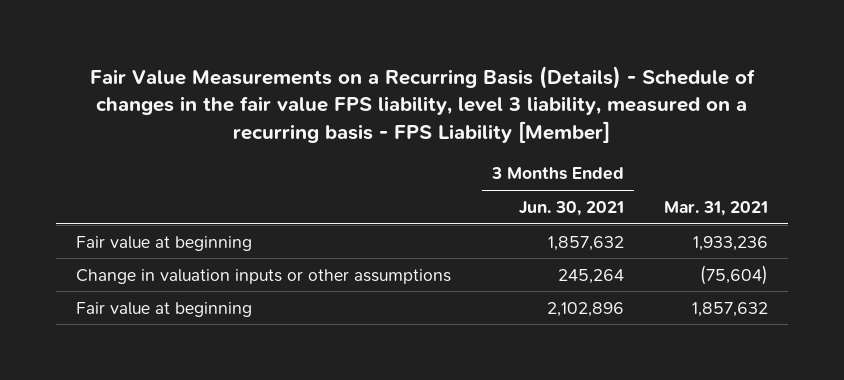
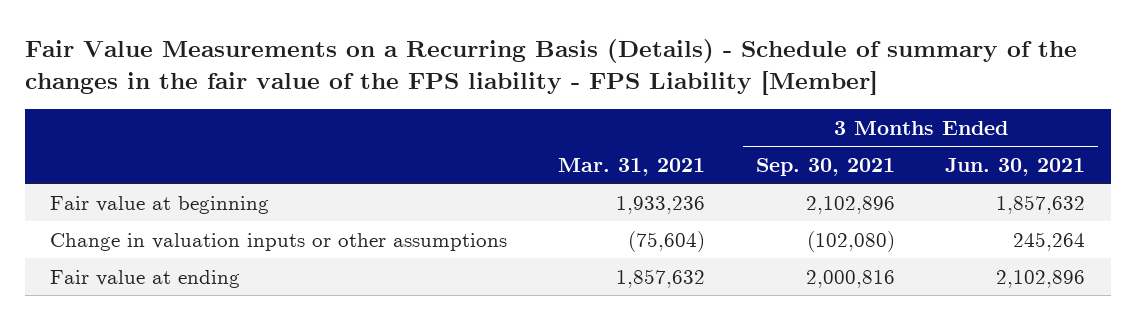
- Fair Value Measurements on a Recurring Basis (Details) - Schedule of changes in the fair value FPS liability, level 3 liability, measured on a recurring basis - FPS Liability [Member]
+ Fair Value Measurements on a Recurring Basis (Details) - Schedule of summary of the changes in the fair value of the FPS liability - FPS Liability [Member]
- | 3 Months Ended Jun. 30, 2021 | Mar. 31, 2021
+ | Mar. 31, 2021 | 3 Months Ended Sep. 30, 2021 | 3 Months Ended Jun. 30, 2021
- Fair value at beginning | 2,102,896 | 1,857,632
+ Fair value at ending | 1,857,632 | 2,000,816 | 2,102,896

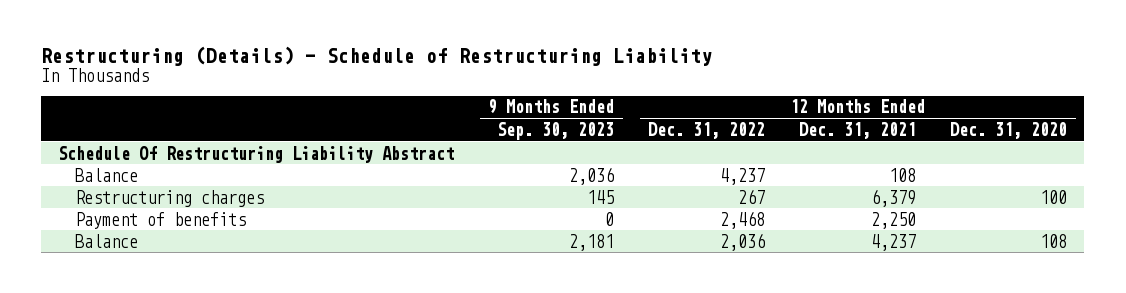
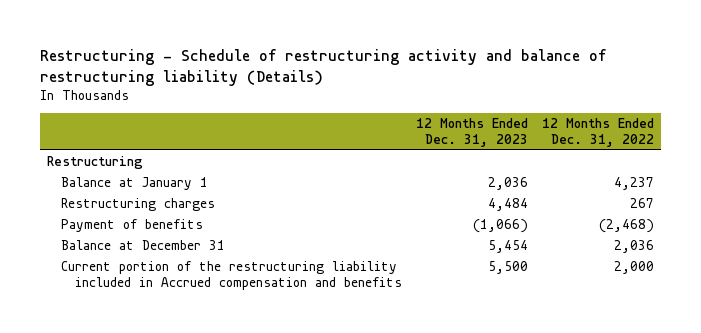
- Restructuring (Details) - Schedule of Restructuring Liability
+ Restructuring - Schedule of restructuring activity and balance of restructuring liability (Details)
- | 9 Months Ended Sep. 30, 2023 | 12 Months Ended Dec. 31, 2022 | 12 Months Ended Dec. 31, 2021 | 12 Months Ended Dec. 31, 2020
+ | 12 Months Ended Dec. 31, 2023 | 12 Months Ended Dec. 31, 2022
- Schedule Of Restructuring Liability Abstract
- Balance | 2,036 | 4,237 | 108 |
+ Restructuring
+ Balance at January 1 | 2,036 | 4,237
- Payment of benefits | 0 | 2,468 | 2,250 |
- Balance | 2,181 | 2,036 | 4,237 | 108
+ Payment of benefits | (1,066) | (2,468)
+ Balance at December 31 | 5,454 | 2,036
+ Current portion of the restructuring liability included in Accrued compensation and benefits | 5,500 | 2,000

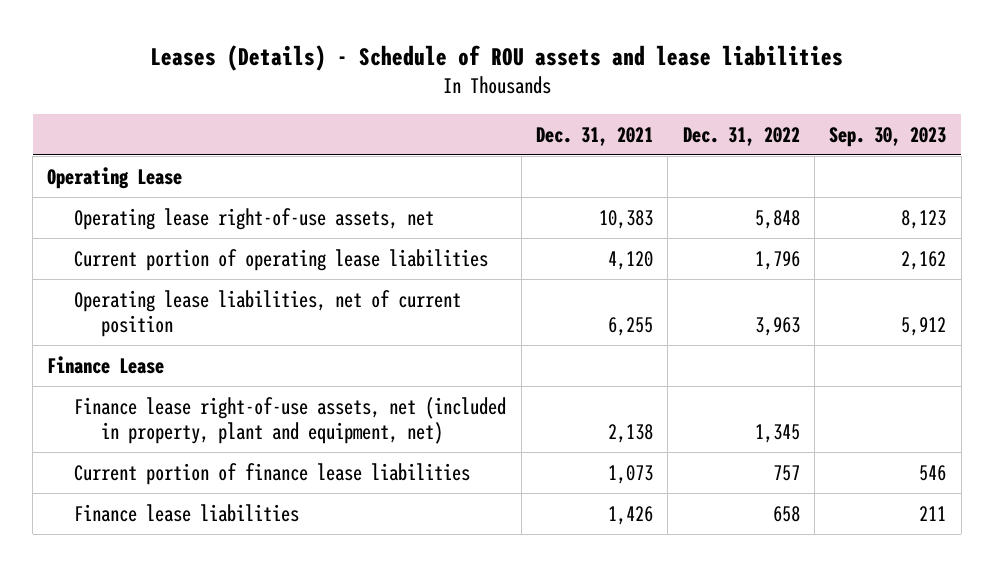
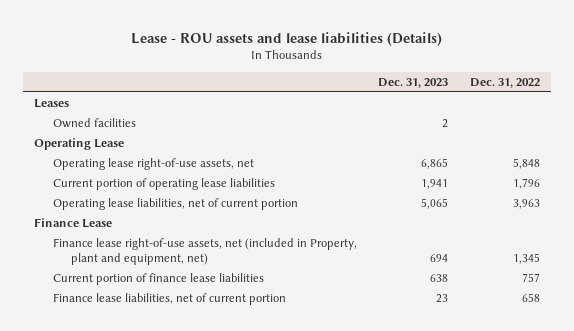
- Leases (Details) - Schedule of ROU assets and lease liabilities
+ Lease - ROU assets and lease liabilities (Details)
- | Dec. 31, 2021 | Dec. 31, 2022 | Sep. 30, 2023
+ | Dec. 31, 2023 | Dec. 31, 2022
+ Leases
+ Owned facilities | 2 |
- Operating lease liabilities, net of current position | 6,255 | 3,963 | 5,912
+ Operating lease liabilities, net of current portion | 5,065 | 3,963
- Finance lease right-of-use assets, net (included in property, plant and equipment, net) | 2,138 | 1,345 |
+ Finance lease right-of-use assets, net (included in Property, plant and equipment, net) | 694 | 1,345
- Finance lease liabilities | 1,426 | 658 | 211
+ Finance lease liabilities, net of current portion | 23 | 658

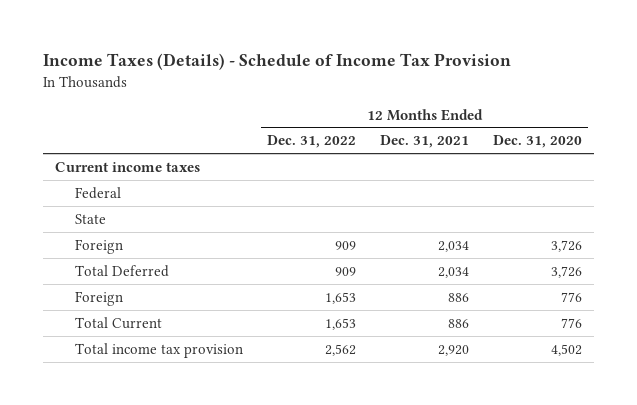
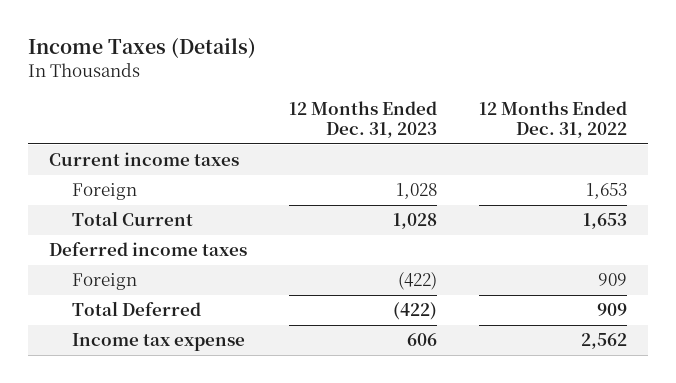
- Income Taxes (Details) - Schedule of Income Tax Provision
+ Income Taxes (Details)
- | 12 Months Ended Dec. 31, 2022 | 12 Months Ended Dec. 31, 2021 | 12 Months Ended Dec. 31, 2020
+ | 12 Months Ended Dec. 31, 2023 | 12 Months Ended Dec. 31, 2022
- Federal
- State
- Total income tax provision | 2,562 | 2,920 | 4,502
+ Deferred income taxes
moved down: Foreign | (422) | 909
moved down: Total Deferred | (422) | 909
+ Income tax expense | 606 | 2,562

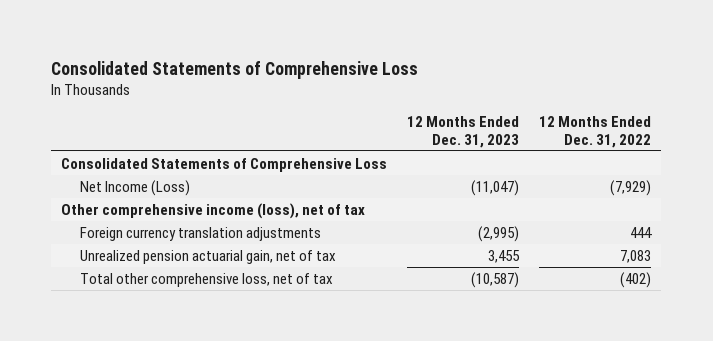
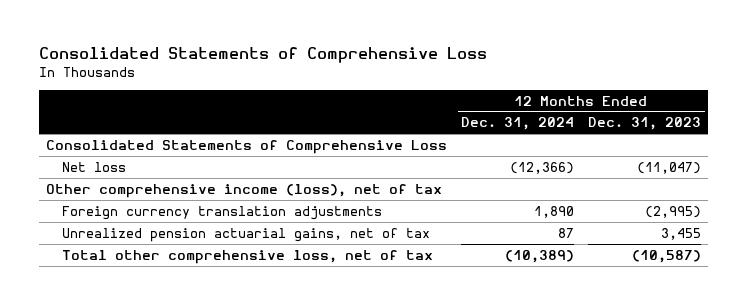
- | 12 Months Ended Dec. 31, 2023 | 12 Months Ended Dec. 31, 2022
+ | 12 Months Ended Dec. 31, 2024 | 12 Months Ended Dec. 31, 2023
- Net Income (Loss) | (11,047) | (7,929)
+ Net loss | (12,366) | (11,047)
- Unrealized pension actuarial gain, net of tax | 3,455 | 7,083
+ Unrealized pension actuarial gains, net of tax | 87 | 3,455

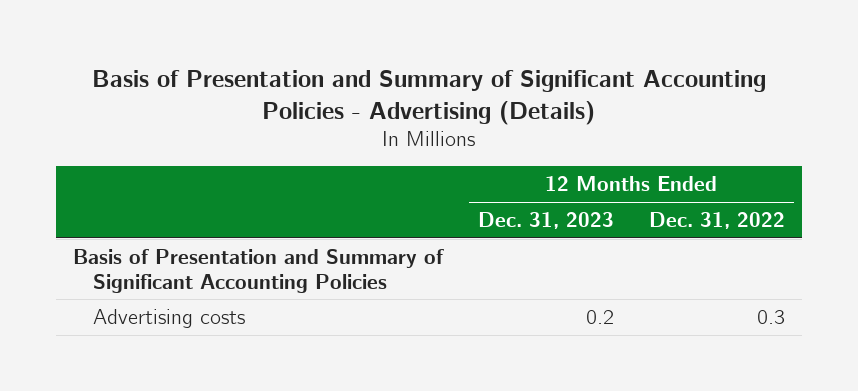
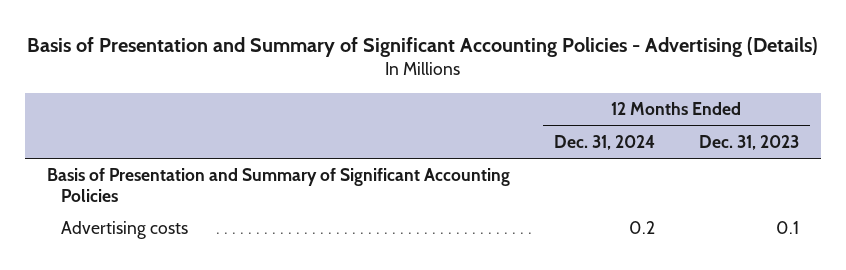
- | 12 Months Ended Dec. 31, 2023 | 12 Months Ended Dec. 31, 2022
+ | 12 Months Ended Dec. 31, 2024 | 12 Months Ended Dec. 31, 2023
- Advertising costs | 0.2 | 0.3
+ Advertising costs | 0.2 | 0.1

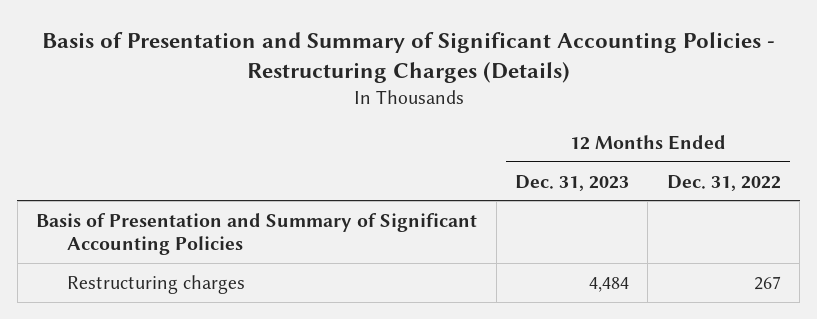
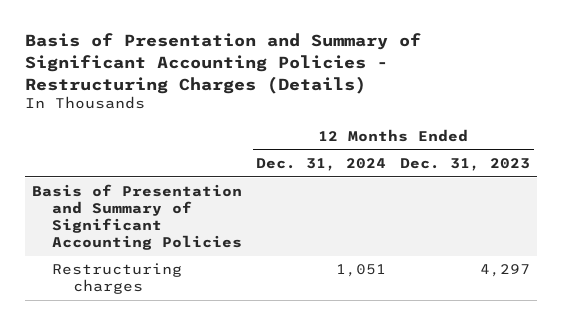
- | 12 Months Ended Dec. 31, 2023 | 12 Months Ended Dec. 31, 2022
+ | 12 Months Ended Dec. 31, 2024 | 12 Months Ended Dec. 31, 2023
- Restructuring charges | 4,484 | 267
+ Restructuring charges | 1,051 | 4,297

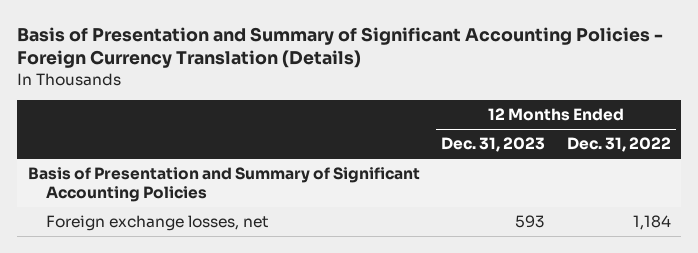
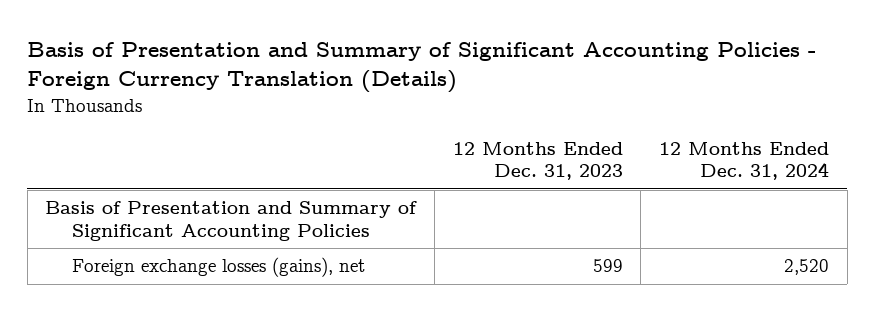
- | 12 Months Ended Dec. 31, 2023 | 12 Months Ended Dec. 31, 2022
+ | 12 Months Ended Dec. 31, 2023 | 12 Months Ended Dec. 31, 2024
- Foreign exchange losses, net | 593 | 1,184
+ Foreign exchange losses (gains), net | 599 | 2,520

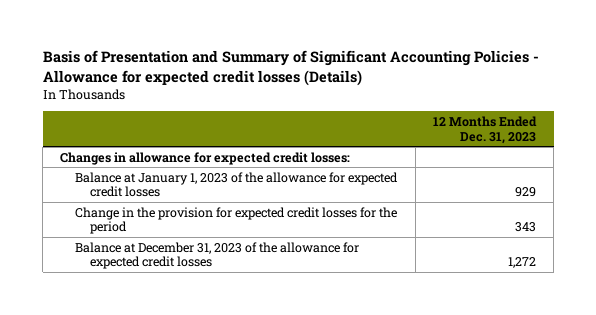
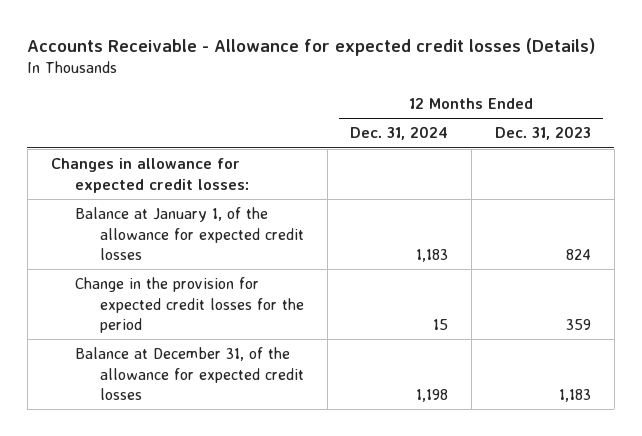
- Basis of Presentation and Summary of Significant Accounting Policies - Allowance for expected credit losses (Details)
+ Accounts Receivable - Allowance for expected credit losses (Details)
- | 12 Months Ended Dec. 31, 2023
+ | 12 Months Ended Dec. 31, 2024 | 12 Months Ended Dec. 31, 2023
- Balance at January 1, 2023 of the allowance for expected credit losses | 929
- Change in the provision for expected credit losses for the period | 343
- Balance at December 31, 2023 of the allowance for expected credit losses | 1,272
+ Balance at January 1, of the allowance for expected credit losses | 1,183 | 824
+ Change in the provision for expected credit losses for the period | 15 | 359
+ Balance at December 31, of the allowance for expected credit losses | 1,198 | 1,183

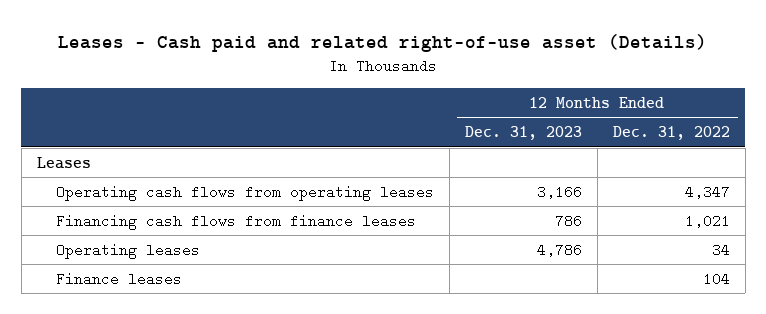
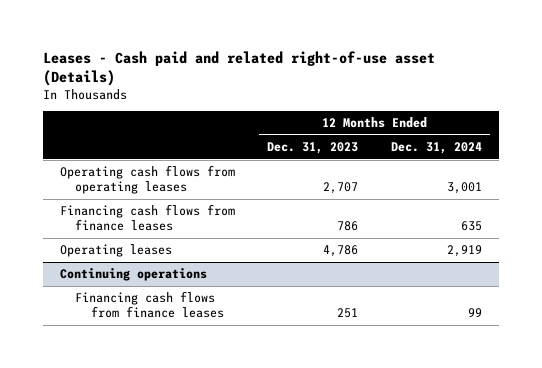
- | 12 Months Ended Dec. 31, 2023 | 12 Months Ended Dec. 31, 2022
+ | 12 Months Ended Dec. 31, 2023 | 12 Months Ended Dec. 31, 2024
- Leases
- Operating cash flows from operating leases | 3,166 | 4,347
+ Operating cash flows from operating leases | 2,707 | 3,001
- Finance leases | | 104
+ Continuing operations
+ Financing cash flows from finance leases | 251 | 99

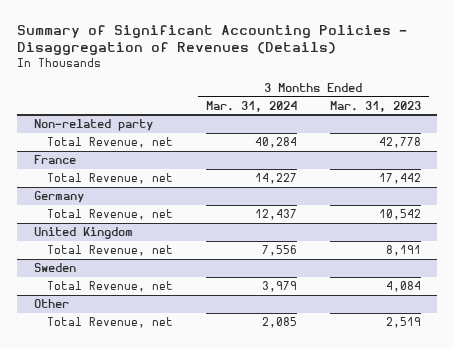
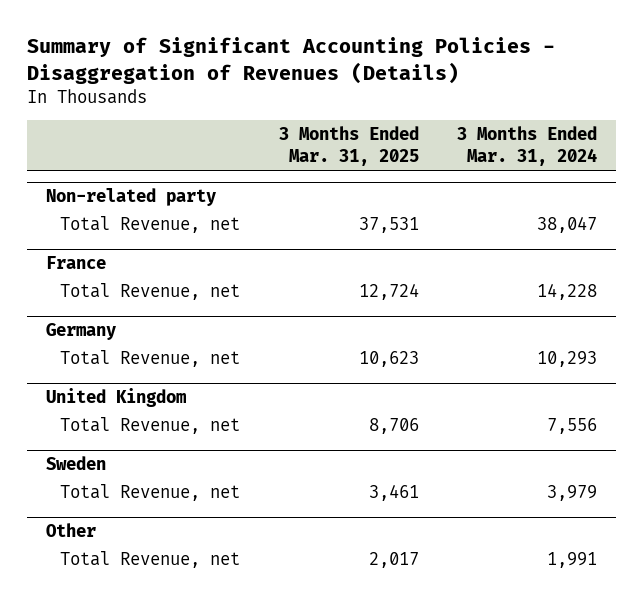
- | 3 Months Ended Mar. 31, 2024 | 3 Months Ended Mar. 31, 2023
+ | 3 Months Ended Mar. 31, 2025 | 3 Months Ended Mar. 31, 2024
@ Non-related party
- Total Revenue, net | 40,284 | 42,778
+ Total Revenue, net | 37,531 | 38,047
@ France
- Total Revenue, net | 14,227 | 17,442
+ Total Revenue, net | 12,724 | 14,228
@ Germany
- Total Revenue, net | 12,437 | 10,542
+ Total Revenue, net | 10,623 | 10,293
@ Other
- Total Revenue, net | 2,085 | 2,519
+ Total Revenue, net | 2,017 | 1,991

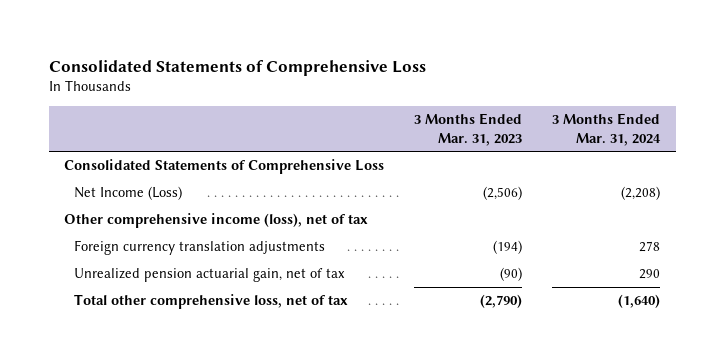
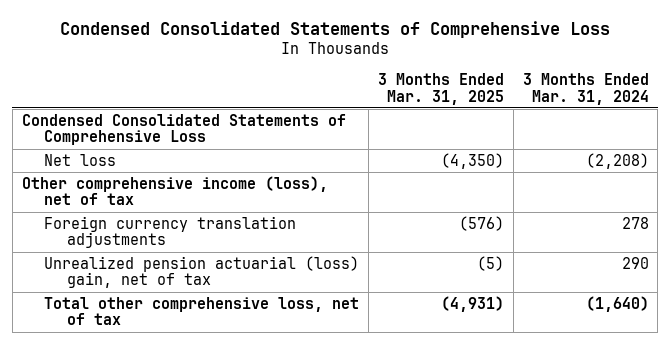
- Consolidated Statements of Comprehensive Loss
+ Condensed Consolidated Statements of Comprehensive Loss
- | 3 Months Ended Mar. 31, 2023 | 3 Months Ended Mar. 31, 2024
+ | 3 Months Ended Mar. 31, 2025 | 3 Months Ended Mar. 31, 2024
- Consolidated Statements of Comprehensive Loss
- Net Income (Loss) | (2,506) | (2,208)
+ Condensed Consolidated Statements of Comprehensive Loss
+ Net loss | (4,350) | (2,208)
- Unrealized pension actuarial gain, net of tax | (90) | 290
+ Unrealized pension actuarial (loss) gain, net of tax | (5) | 290

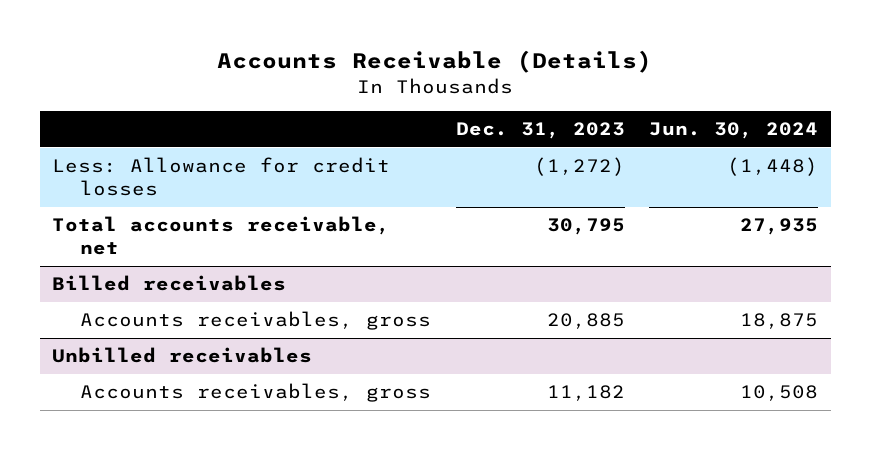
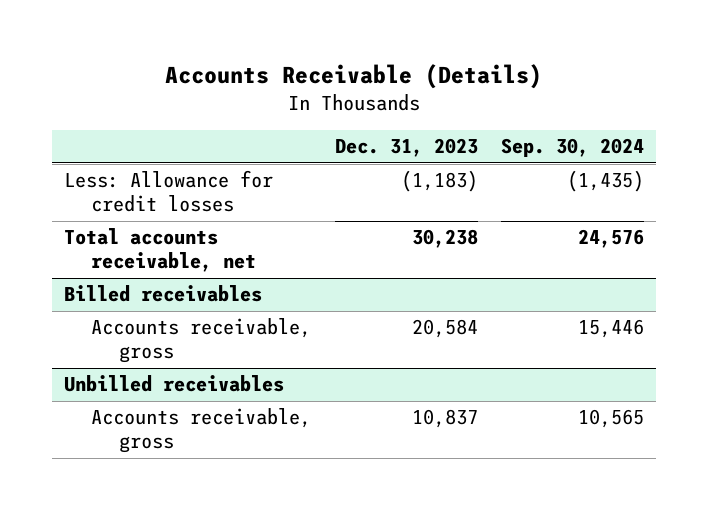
- | Dec. 31, 2023 | Jun. 30, 2024
+ | Dec. 31, 2023 | Sep. 30, 2024
- Less: Allowance for credit losses | (1,272) | (1,448)
- Total accounts receivable, net | 30,795 | 27,935
+ Less: Allowance for credit losses | (1,183) | (1,435)
+ Total accounts receivable, net | 30,238 | 24,576
@ Billed receivables
- Accounts receivables, gross | 20,885 | 18,875
+ Accounts receivable, gross | 20,584 | 15,446
@ Unbilled receivables
- Accounts receivables, gross | 11,182 | 10,508
+ Accounts receivable, gross | 10,837 | 10,565

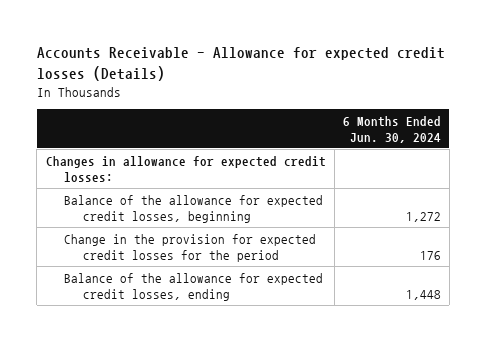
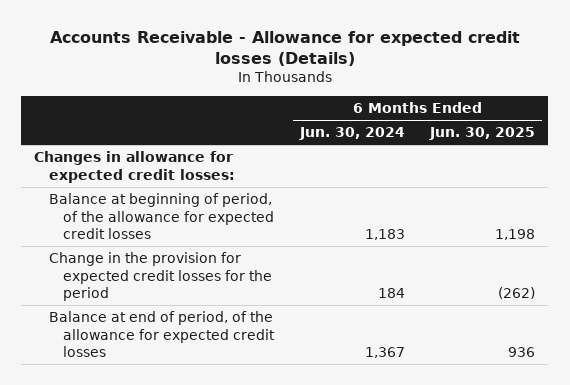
- | 6 Months Ended Jun. 30, 2024
+ | 6 Months Ended Jun. 30, 2024 | 6 Months Ended Jun. 30, 2025
- Balance of the allowance for expected credit losses, beginning | 1,272
- Change in the provision for expected credit losses for the period | 176
- Balance of the allowance for expected credit losses, ending | 1,448
+ Balance at beginning of period, of the allowance for expected credit losses | 1,183 | 1,198
+ Change in the provision for expected credit losses for the period | 184 | (262)
+ Balance at end of period, of the allowance for expected credit losses | 1,367 | 936

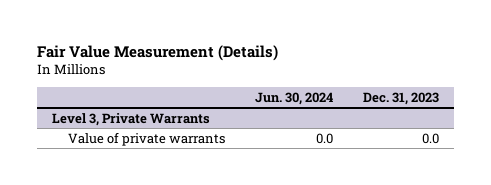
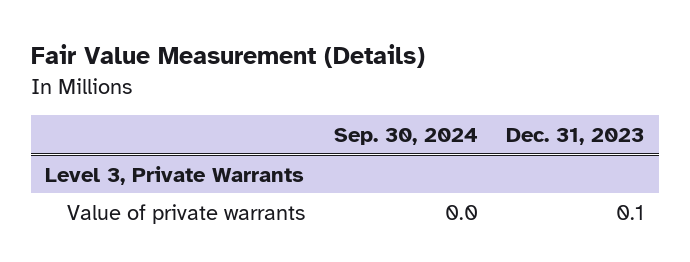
- | Jun. 30, 2024 | Dec. 31, 2023
+ | Sep. 30, 2024 | Dec. 31, 2023
@ Level 3, Private Warrants
- Value of private warrants | 0.0 | 0.0
+ Value of private warrants | 0.0 | 0.1

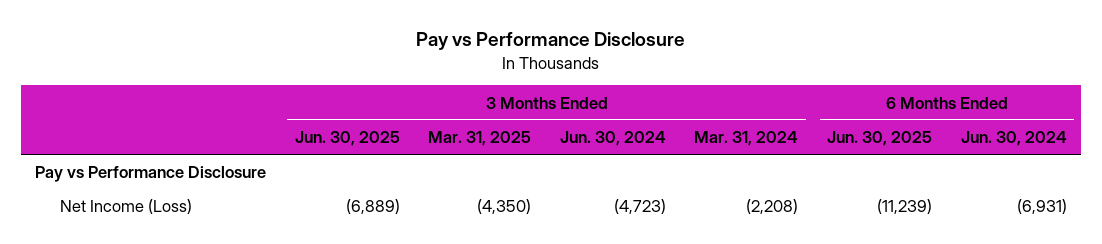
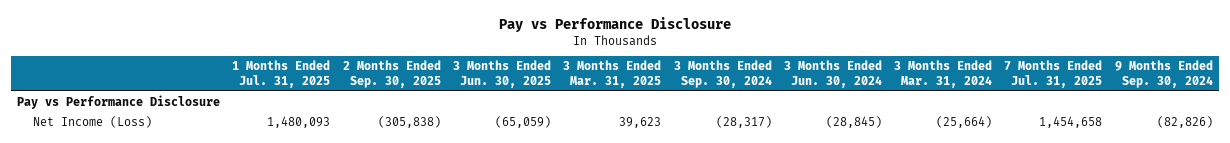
- | 3 Months Ended Jun. 30, 2025 | 3 Months Ended Mar. 31, 2025 | 3 Months Ended Jun. 30, 2024 | 3 Months Ended Mar. 31, 2024 | 6 Months Ended Jun. 30, 2025 | 6 Months Ended Jun. 30, 2024
+ | 1 Months Ended Jul. 31, 2025 | 2 Months Ended Sep. 30, 2025 | 3 Months Ended Jun. 30, 2025 | 3 Months Ended Mar. 31, 2025 | 3 Months Ended Sep. 30, 2024 | 3 Months Ended Jun. 30, 2024 | 3 Months Ended Mar. 31, 2024 | 7 Months Ended Jul. 31, 2025 | 9 Months Ended Sep. 30, 2024
- Net Income (Loss) | (6,889) | (4,350) | (4,723) | (2,208) | (11,239) | (6,931)
+ Net Income (Loss) | 1,480,093 | (305,838) | (65,059) | 39,623 | (28,317) | (28,845) | (25,664) | 1,454,658 | (82,826)

